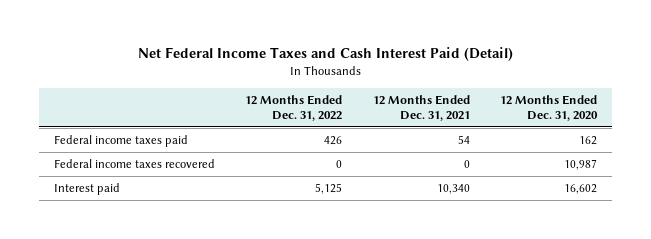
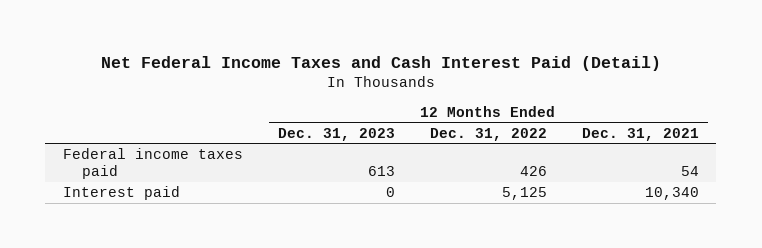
- | 12 Months Ended Dec. 31, 2022 | 12 Months Ended Dec. 31, 2021 | 12 Months Ended Dec. 31, 2020
+ | 12 Months Ended Dec. 31, 2023 | 12 Months Ended Dec. 31, 2022 | 12 Months Ended Dec. 31, 2021
- Federal income taxes recovered | 0 | 0 | 10,987

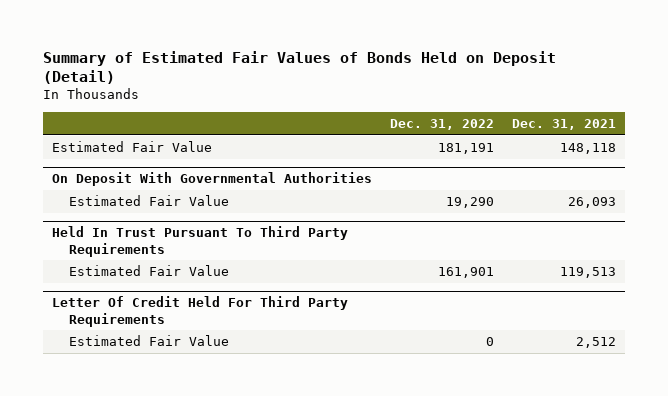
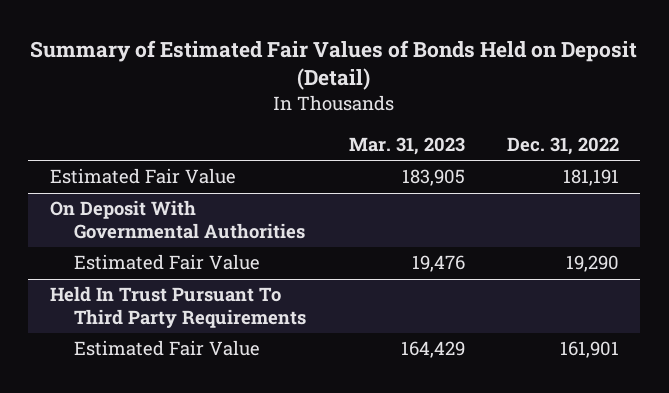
- | Dec. 31, 2022 | Dec. 31, 2021
+ | Mar. 31, 2023 | Dec. 31, 2022
- Letter Of Credit Held For Third Party Requirements
- Estimated Fair Value | 0 | 2,512

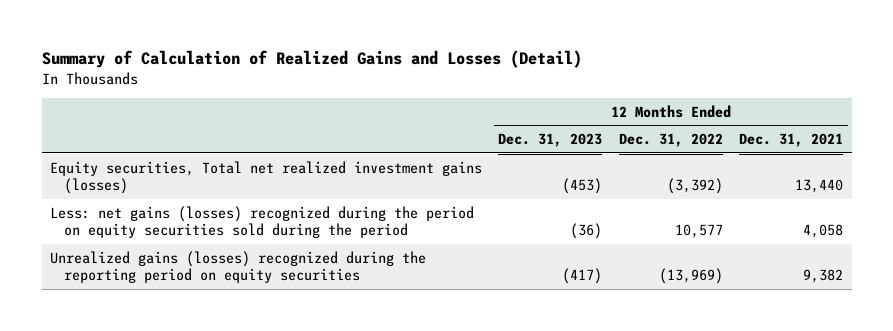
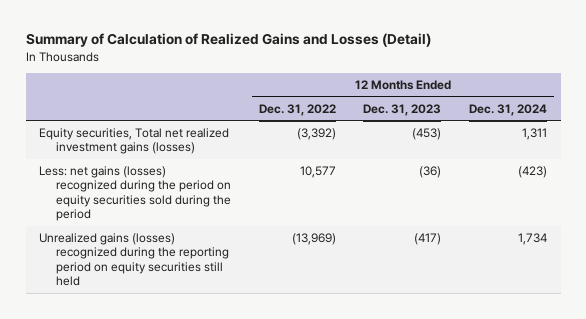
- | 12 Months Ended Dec. 31, 2023 | 12 Months Ended Dec. 31, 2022 | 12 Months Ended Dec. 31, 2021
+ | 12 Months Ended Dec. 31, 2022 | 12 Months Ended Dec. 31, 2023 | 12 Months Ended Dec. 31, 2024
- Unrealized gains (losses) recognized during the reporting period on equity securities | (417) | (13,969) | 9,382
+ Unrealized gains (losses) recognized during the reporting period on equity securities still held | (13,969) | (417) | 1,734

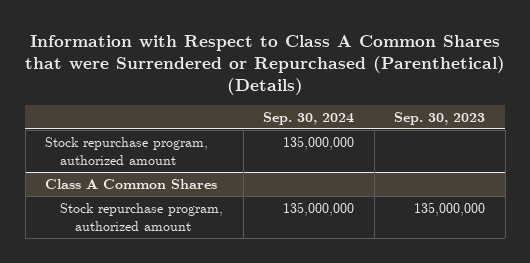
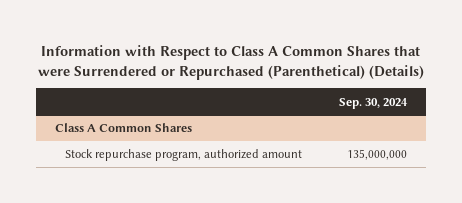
- | Sep. 30, 2024 | Sep. 30, 2023
+ | Sep. 30, 2024
- Stock repurchase program, authorized amount | 135,000,000 |

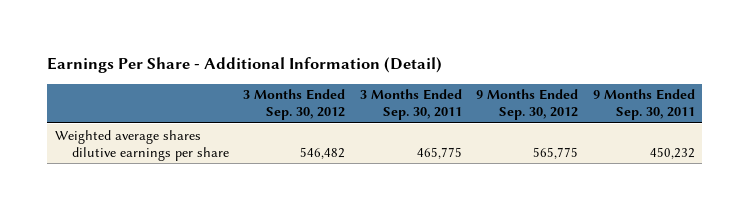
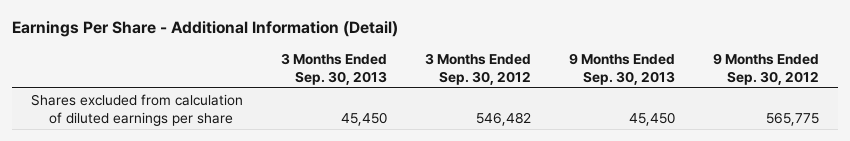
- | 3 Months Ended Sep. 30, 2012 | 3 Months Ended Sep. 30, 2011 | 9 Months Ended Sep. 30, 2012 | 9 Months Ended Sep. 30, 2011
+ | 3 Months Ended Sep. 30, 2013 | 3 Months Ended Sep. 30, 2012 | 9 Months Ended Sep. 30, 2013 | 9 Months Ended Sep. 30, 2012
- Weighted average shares dilutive earnings per share | 546,482 | 465,775 | 565,775 | 450,232
+ Shares excluded from calculation of diluted earnings per share | 45,450 | 546,482 | 45,450 | 565,775

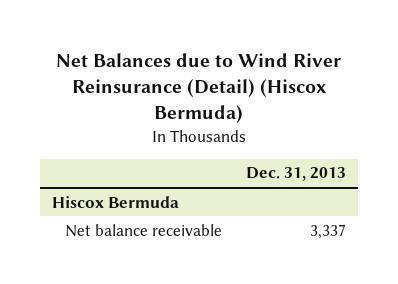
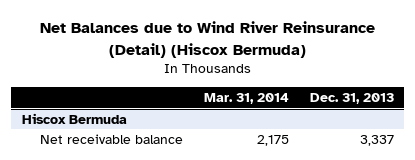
- | Dec. 31, 2013
+ | Mar. 31, 2014 | Dec. 31, 2013
@ Hiscox Bermuda
- Net balance receivable | 3,337
+ Net receivable balance | 2,175 | 3,337

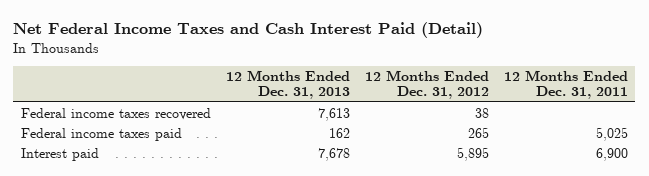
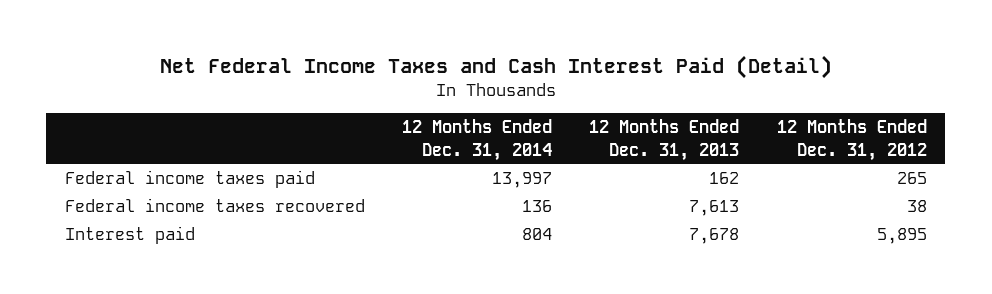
- | 12 Months Ended Dec. 31, 2013 | 12 Months Ended Dec. 31, 2012 | 12 Months Ended Dec. 31, 2011
+ | 12 Months Ended Dec. 31, 2014 | 12 Months Ended Dec. 31, 2013 | 12 Months Ended Dec. 31, 2012
moved down: Federal income taxes recovered | 136 | 7,613 | 38

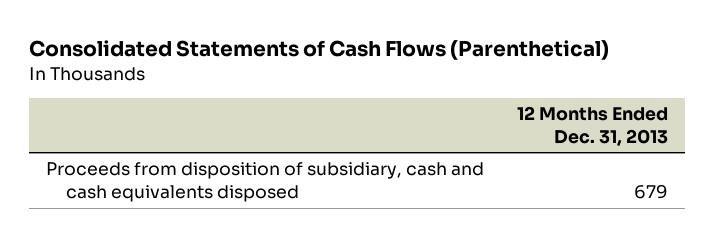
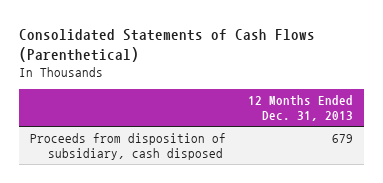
- Proceeds from disposition of subsidiary, cash and cash equivalents disposed | 679
+ Proceeds from disposition of subsidiary, cash disposed | 679

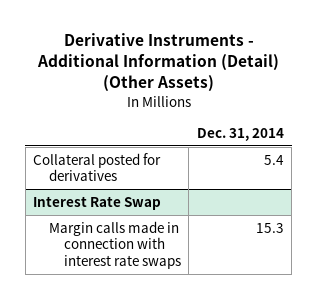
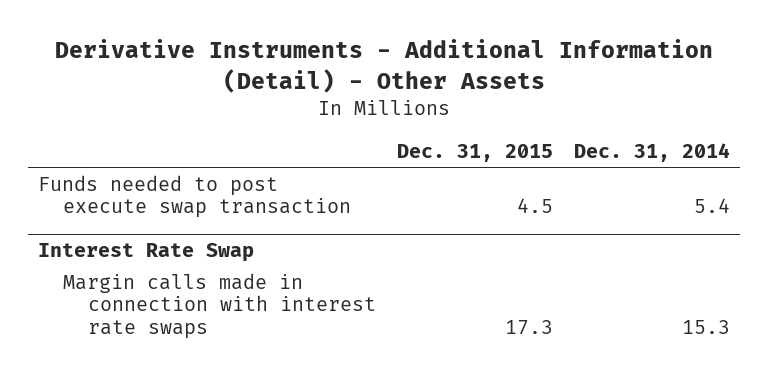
- Derivative Instruments - Additional Information (Detail) (Other Assets)
+ Derivative Instruments - Additional Information (Detail) - Other Assets
- | Dec. 31, 2014
+ | Dec. 31, 2015 | Dec. 31, 2014
- Collateral posted for derivatives | 5.4
+ Funds needed to post execute swap transaction | 4.5 | 5.4

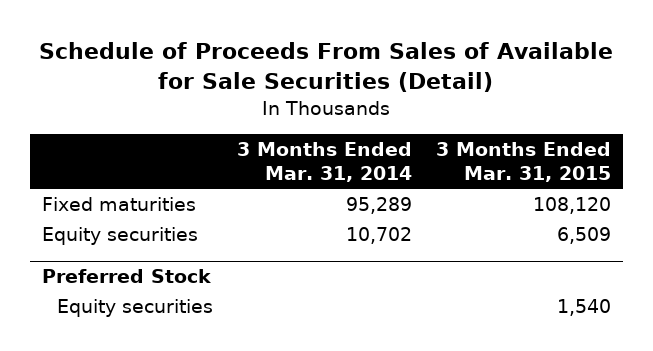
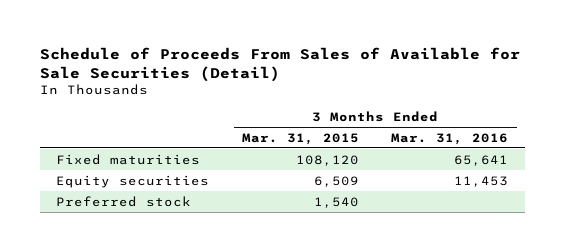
- | 3 Months Ended Mar. 31, 2014 | 3 Months Ended Mar. 31, 2015
+ | 3 Months Ended Mar. 31, 2015 | 3 Months Ended Mar. 31, 2016
- Preferred Stock
- Equity securities | | 1,540
+ Preferred stock | 1,540 |

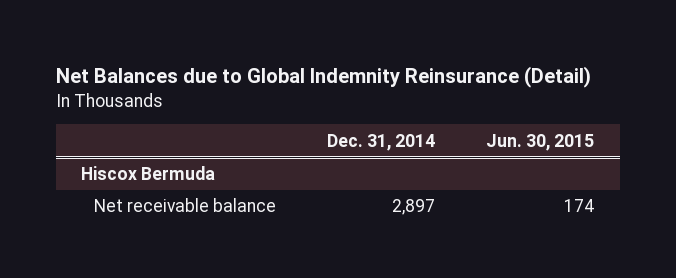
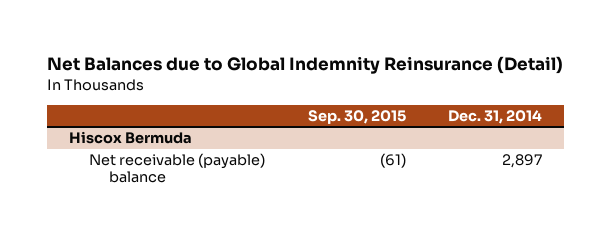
- | Dec. 31, 2014 | Jun. 30, 2015
+ | Sep. 30, 2015 | Dec. 31, 2014
@ Hiscox Bermuda
- Net receivable balance | 2,897 | 174
+ Net receivable (payable) balance | (61) | 2,897

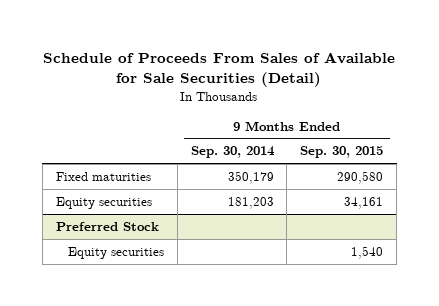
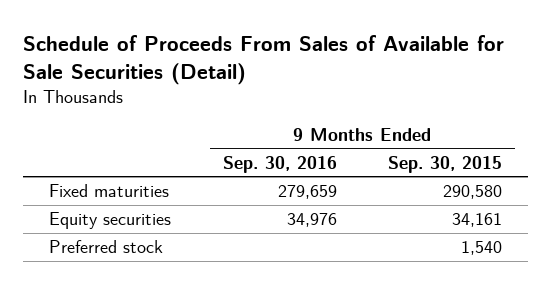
- | 9 Months Ended Sep. 30, 2014 | 9 Months Ended Sep. 30, 2015
+ | 9 Months Ended Sep. 30, 2016 | 9 Months Ended Sep. 30, 2015
- Preferred Stock
- Equity securities | | 1,540
+ Preferred stock | | 1,540

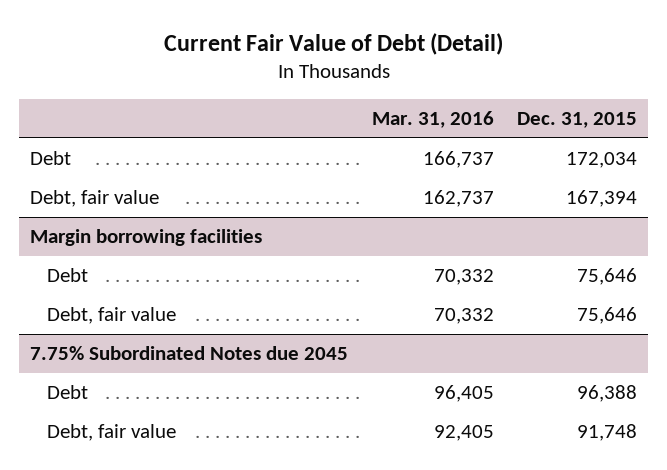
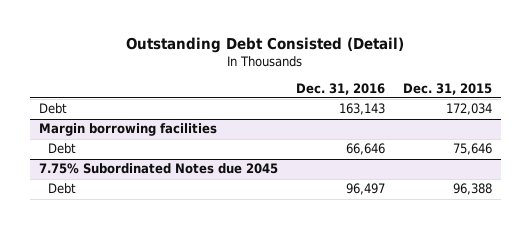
- Current Fair Value of Debt (Detail)
+ Outstanding Debt Consisted (Detail)
- | Mar. 31, 2016 | Dec. 31, 2015
+ | Dec. 31, 2016 | Dec. 31, 2015
- Debt, fair value | 162,737 | 167,394
@ Margin borrowing facilities
- Debt, fair value | 70,332 | 75,646
@ 7.75% Subordinated Notes due 2045
- Debt, fair value | 92,405 | 91,748

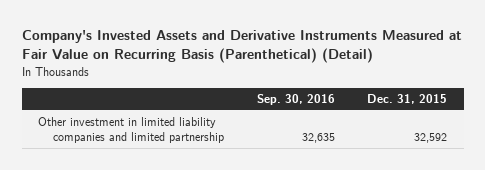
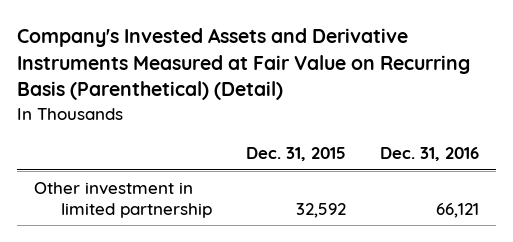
- | Sep. 30, 2016 | Dec. 31, 2015
+ | Dec. 31, 2015 | Dec. 31, 2016
- Other investment in limited liability companies and limited partnership | 32,635 | 32,592
+ Other investment in limited partnership | 32,592 | 66,121

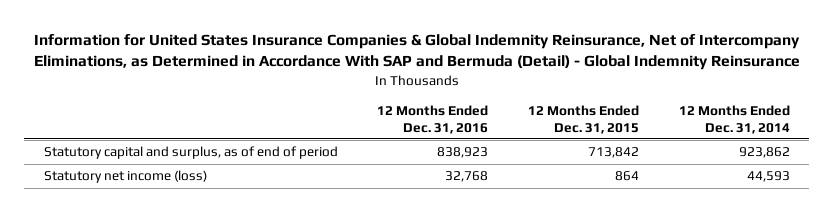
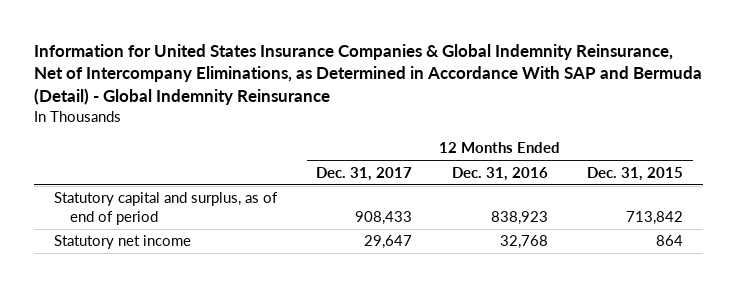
- | 12 Months Ended Dec. 31, 2016 | 12 Months Ended Dec. 31, 2015 | 12 Months Ended Dec. 31, 2014
+ | 12 Months Ended Dec. 31, 2017 | 12 Months Ended Dec. 31, 2016 | 12 Months Ended Dec. 31, 2015
- Statutory net income (loss) | 32,768 | 864 | 44,593
+ Statutory net income | 29,647 | 32,768 | 864

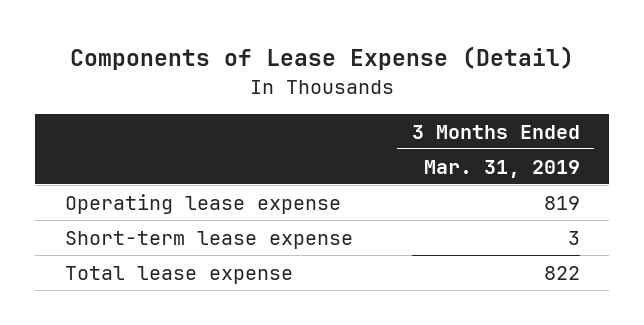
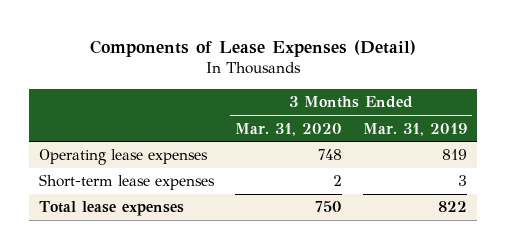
- Components of Lease Expense (Detail)
+ Components of Lease Expenses (Detail)
- | 3 Months Ended Mar. 31, 2019
+ | 3 Months Ended Mar. 31, 2020 | 3 Months Ended Mar. 31, 2019
- Operating lease expense | 819
- Short-term lease expense | 3
- Total lease expense | 822
+ Operating lease expenses | 748 | 819
+ Short-term lease expenses | 2 | 3
+ Total lease expenses | 750 | 822

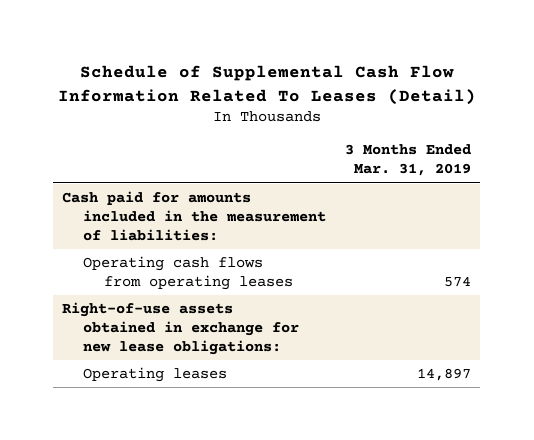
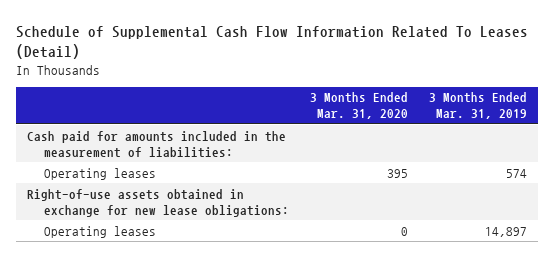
- | 3 Months Ended Mar. 31, 2019
+ | 3 Months Ended Mar. 31, 2020 | 3 Months Ended Mar. 31, 2019
- Operating cash flows from operating leases | 574
+ Operating leases | 395 | 574

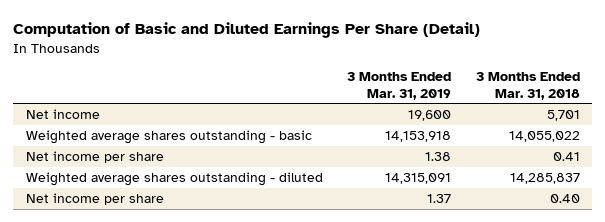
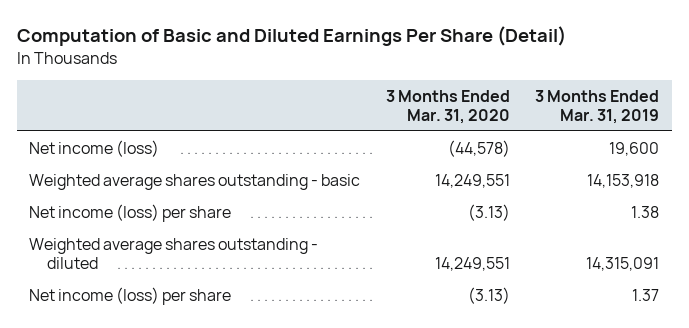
- | 3 Months Ended Mar. 31, 2019 | 3 Months Ended Mar. 31, 2018
+ | 3 Months Ended Mar. 31, 2020 | 3 Months Ended Mar. 31, 2019
- Net income | 19,600 | 5,701
+ Net income (loss) | (44,578) | 19,600
- Net income per share | 1.38 | 0.41
+ Net income (loss) per share | (3.13) | 1.38
- Net income per share | 1.37 | 0.40
+ Net income (loss) per share | (3.13) | 1.37

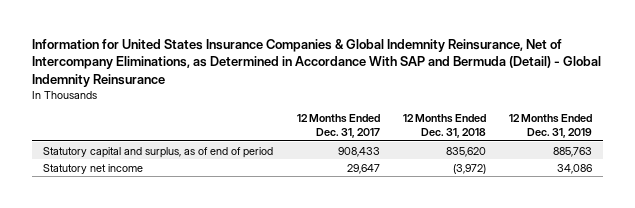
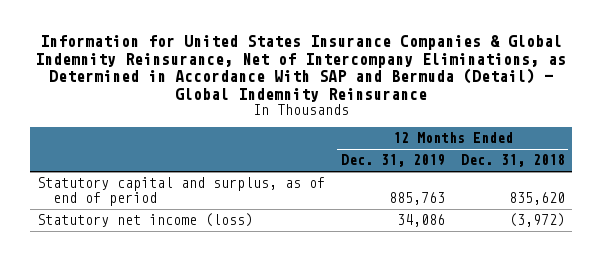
- | 12 Months Ended Dec. 31, 2017 | 12 Months Ended Dec. 31, 2018 | 12 Months Ended Dec. 31, 2019
+ | 12 Months Ended Dec. 31, 2019 | 12 Months Ended Dec. 31, 2018
- Statutory net income | 29,647 | (3,972) | 34,086
+ Statutory net income (loss) | 34,086 | (3,972)

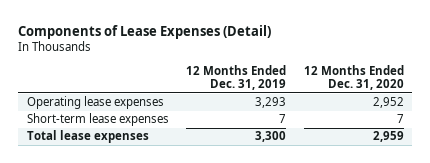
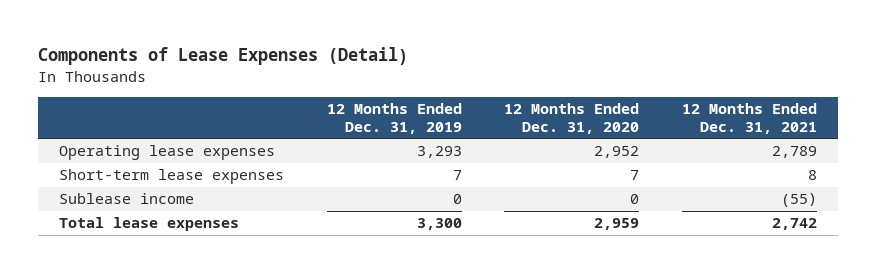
- | 12 Months Ended Dec. 31, 2019 | 12 Months Ended Dec. 31, 2020
+ | 12 Months Ended Dec. 31, 2019 | 12 Months Ended Dec. 31, 2020 | 12 Months Ended Dec. 31, 2021
+ Sublease income | 0 | 0 | (55)

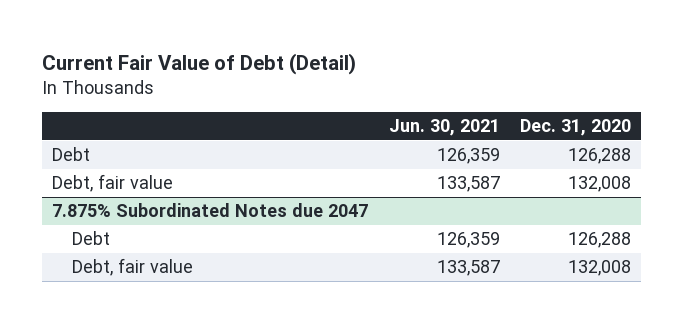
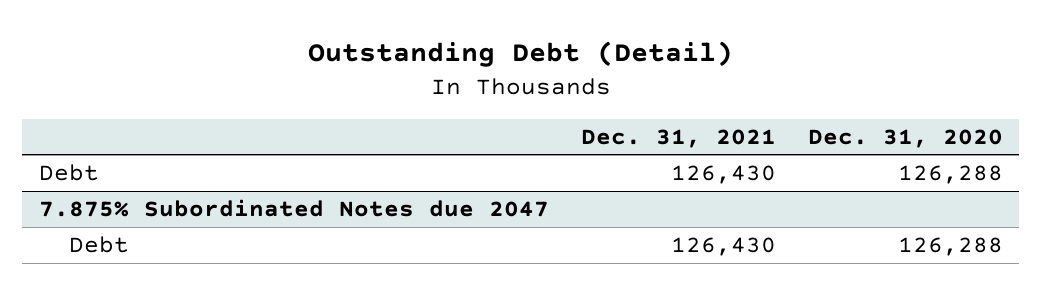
- Current Fair Value of Debt (Detail)
+ Outstanding Debt (Detail)
- | Jun. 30, 2021 | Dec. 31, 2020
+ | Dec. 31, 2021 | Dec. 31, 2020
- Debt, fair value | 133,587 | 132,008
@ 7.875% Subordinated Notes due 2047
- Debt, fair value | 133,587 | 132,008

